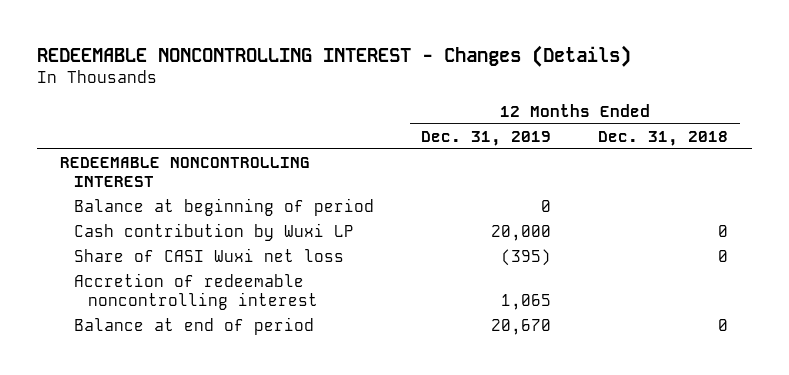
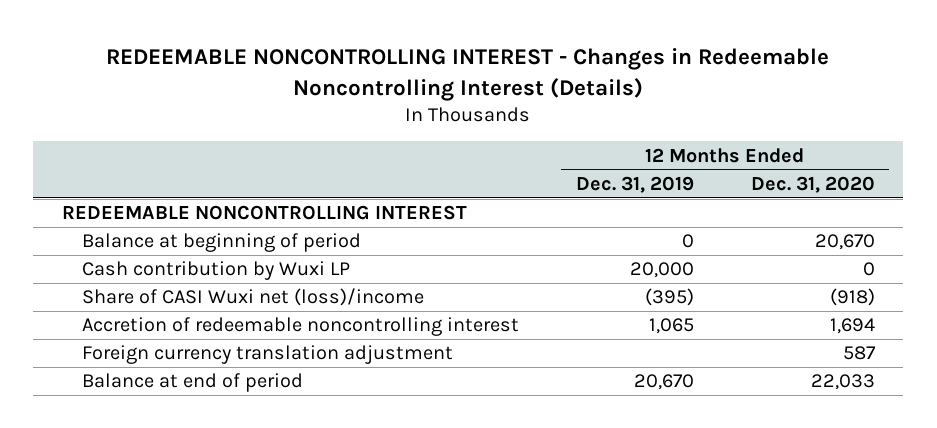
- REDEEMABLE NONCONTROLLING INTEREST - Changes (Details)
+ REDEEMABLE NONCONTROLLING INTEREST - Changes in Redeemable Noncontrolling Interest (Details)
- | 12 Months Ended Dec. 31, 2019 | 12 Months Ended Dec. 31, 2018
+ | 12 Months Ended Dec. 31, 2019 | 12 Months Ended Dec. 31, 2020
- Share of CASI Wuxi net loss | (395) | 0
+ Share of CASI Wuxi net (loss)/income | (395) | (918)
+ Foreign currency translation adjustment | | 587

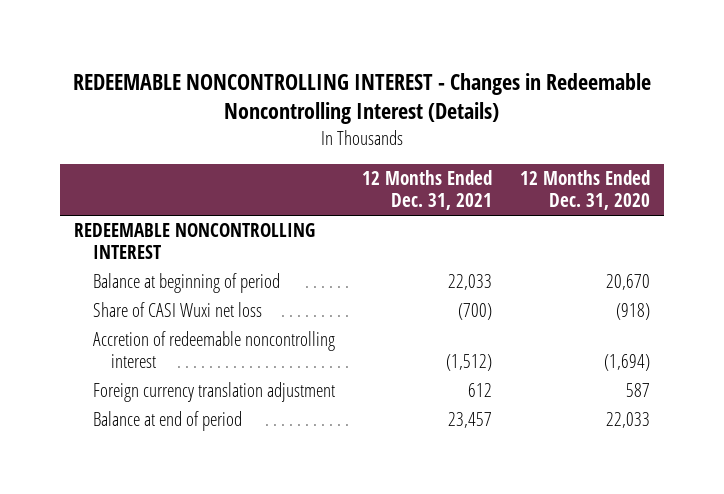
- | 12 Months Ended Dec. 31, 2019 | 12 Months Ended Dec. 31, 2020
+ | 12 Months Ended Dec. 31, 2021 | 12 Months Ended Dec. 31, 2020
- Cash contribution by Wuxi LP | 20,000 | 0
- Share of CASI Wuxi net (loss)/income | (395) | (918)
- Accretion of redeemable noncontrolling interest | 1,065 | 1,694
+ Share of CASI Wuxi net loss | (700) | (918)
+ Accretion of redeemable noncontrolling interest | (1,512) | (1,694)

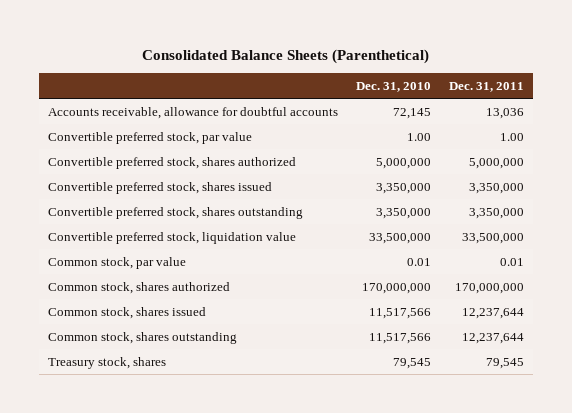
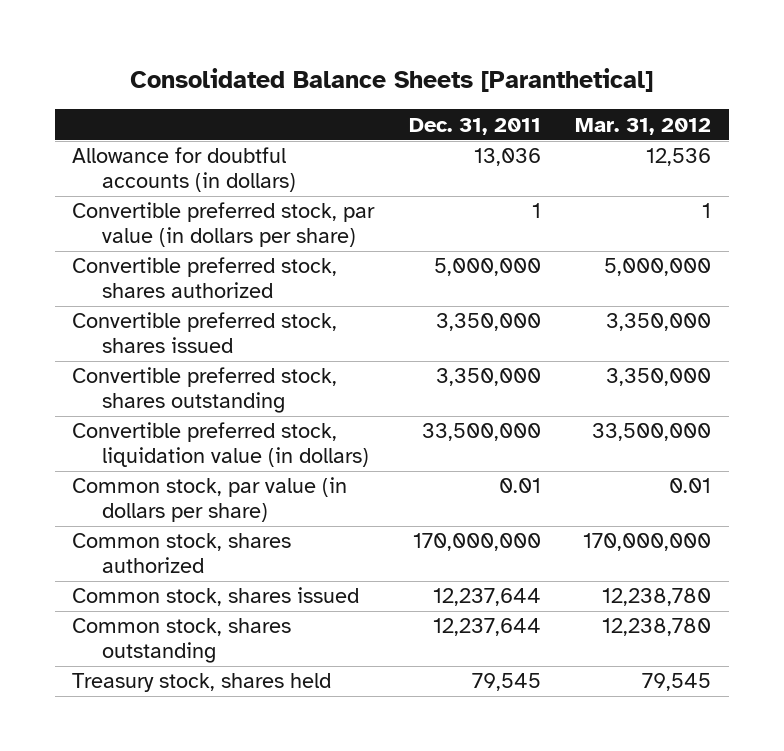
- Consolidated Balance Sheets (Parenthetical)
+ Consolidated Balance Sheets [Paranthetical]
- | Dec. 31, 2010 | Dec. 31, 2011
+ | Dec. 31, 2011 | Mar. 31, 2012
- Accounts receivable, allowance for doubtful accounts | 72,145 | 13,036
- Convertible preferred stock, par value | 1.00 | 1.00
+ Allowance for doubtful accounts (in dollars) | 13,036 | 12,536
+ Convertible preferred stock, par value (in dollars per share) | 1 | 1
- Convertible preferred stock, liquidation value | 33,500,000 | 33,500,000
- Common stock, par value | 0.01 | 0.01
+ Convertible preferred stock, liquidation value (in dollars) | 33,500,000 | 33,500,000
+ Common stock, par value (in dollars per share) | 0.01 | 0.01
- Treasury stock, shares | 79,545 | 79,545
+ Treasury stock, shares held | 79,545 | 79,545

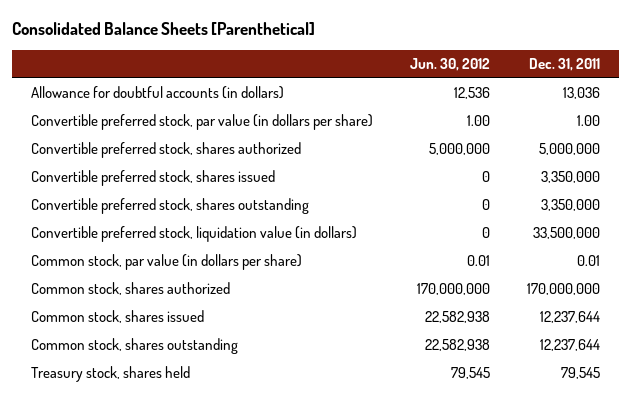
- Consolidated Balance Sheets [Paranthetical]
+ Consolidated Balance Sheets [Parenthetical]
- | Dec. 31, 2011 | Mar. 31, 2012
+ | Jun. 30, 2012 | Dec. 31, 2011
- Convertible preferred stock, par value (in dollars per share) | 1 | 1
+ Convertible preferred stock, par value (in dollars per share) | 1.00 | 1.00

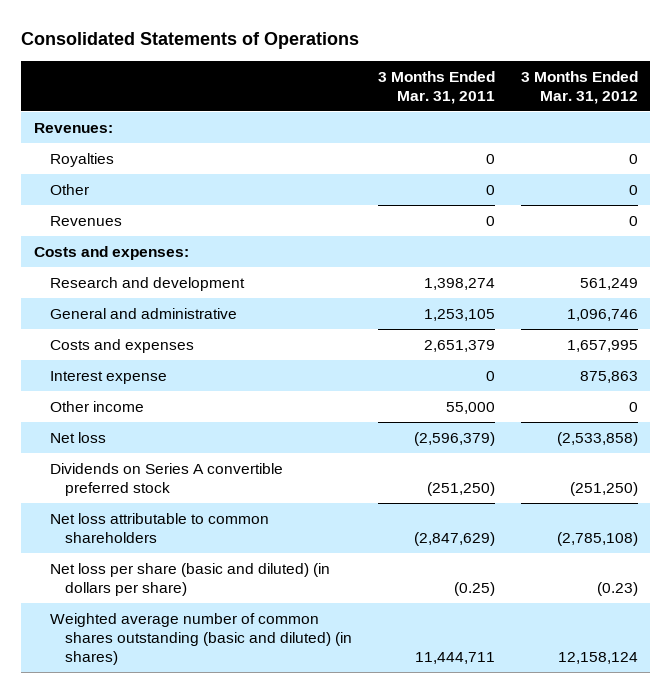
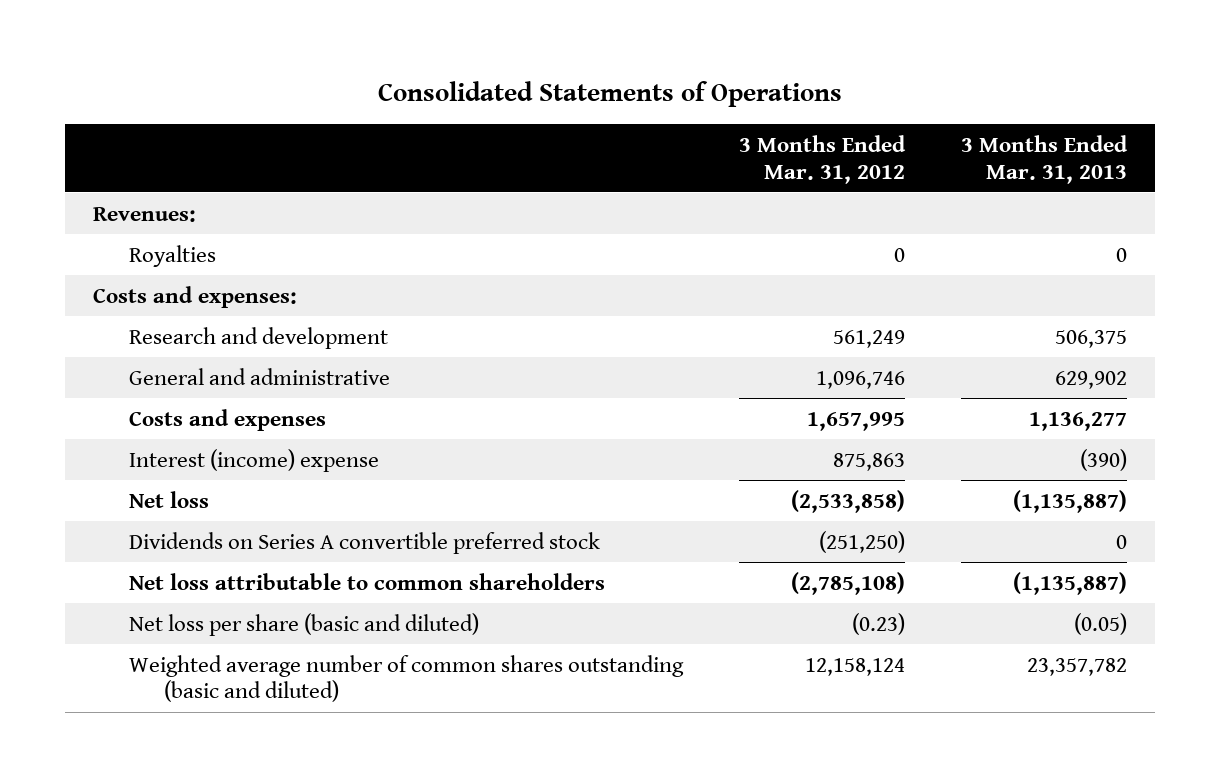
- | 3 Months Ended Mar. 31, 2011 | 3 Months Ended Mar. 31, 2012
+ | 3 Months Ended Mar. 31, 2012 | 3 Months Ended Mar. 31, 2013
- Other | 0 | 0
- Revenues | 0 | 0
- Interest expense | 0 | 875,863
- Other income | 55,000 | 0
+ Interest (income) expense | 875,863 | (390)
- Net loss per share (basic and diluted) (in dollars per share) | (0.25) | (0.23)
- Weighted average number of common shares outstanding (basic and diluted) (in shares) | 11,444,711 | 12,158,124
+ Net loss per share (basic and diluted) | (0.23) | (0.05)
+ Weighted average number of common shares outstanding (basic and diluted) | 12,158,124 | 23,357,782

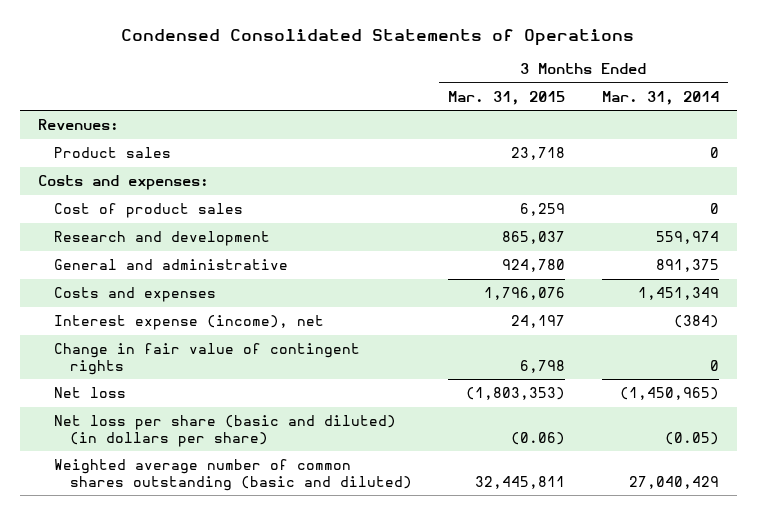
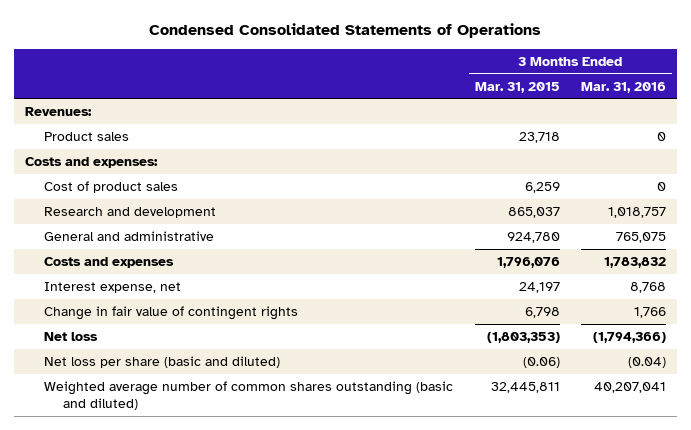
- | 3 Months Ended Mar. 31, 2015 | 3 Months Ended Mar. 31, 2014
+ | 3 Months Ended Mar. 31, 2015 | 3 Months Ended Mar. 31, 2016
- Interest expense (income), net | 24,197 | (384)
+ Interest expense, net | 24,197 | 8,768
- Net loss per share (basic and diluted) (in dollars per share) | (0.06) | (0.05)
+ Net loss per share (basic and diluted) | (0.06) | (0.04)

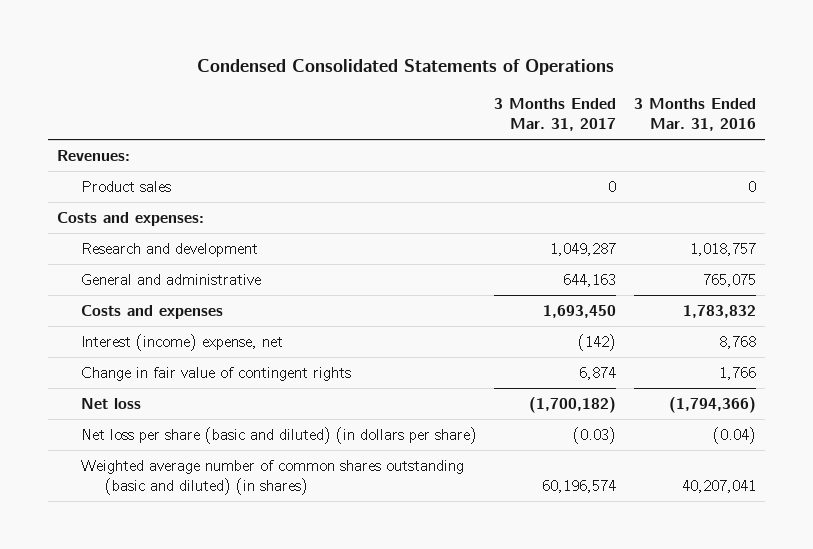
- | 3 Months Ended Mar. 31, 2015 | 3 Months Ended Mar. 31, 2016
+ | 3 Months Ended Mar. 31, 2017 | 3 Months Ended Mar. 31, 2016
- Cost of product sales | 6,259 | 0
- Interest expense, net | 24,197 | 8,768
+ Interest (income) expense, net | (142) | 8,768
- Net loss per share (basic and diluted) | (0.06) | (0.04)
- Weighted average number of common shares outstanding (basic and diluted) | 32,445,811 | 40,207,041
+ Net loss per share (basic and diluted) (in dollars per share) | (0.03) | (0.04)
+ Weighted average number of common shares outstanding (basic and diluted) (in shares) | 60,196,574 | 40,207,041

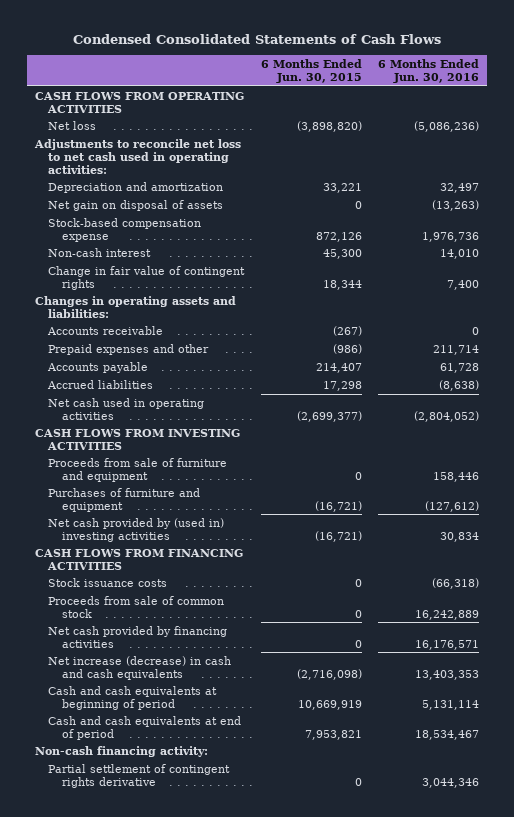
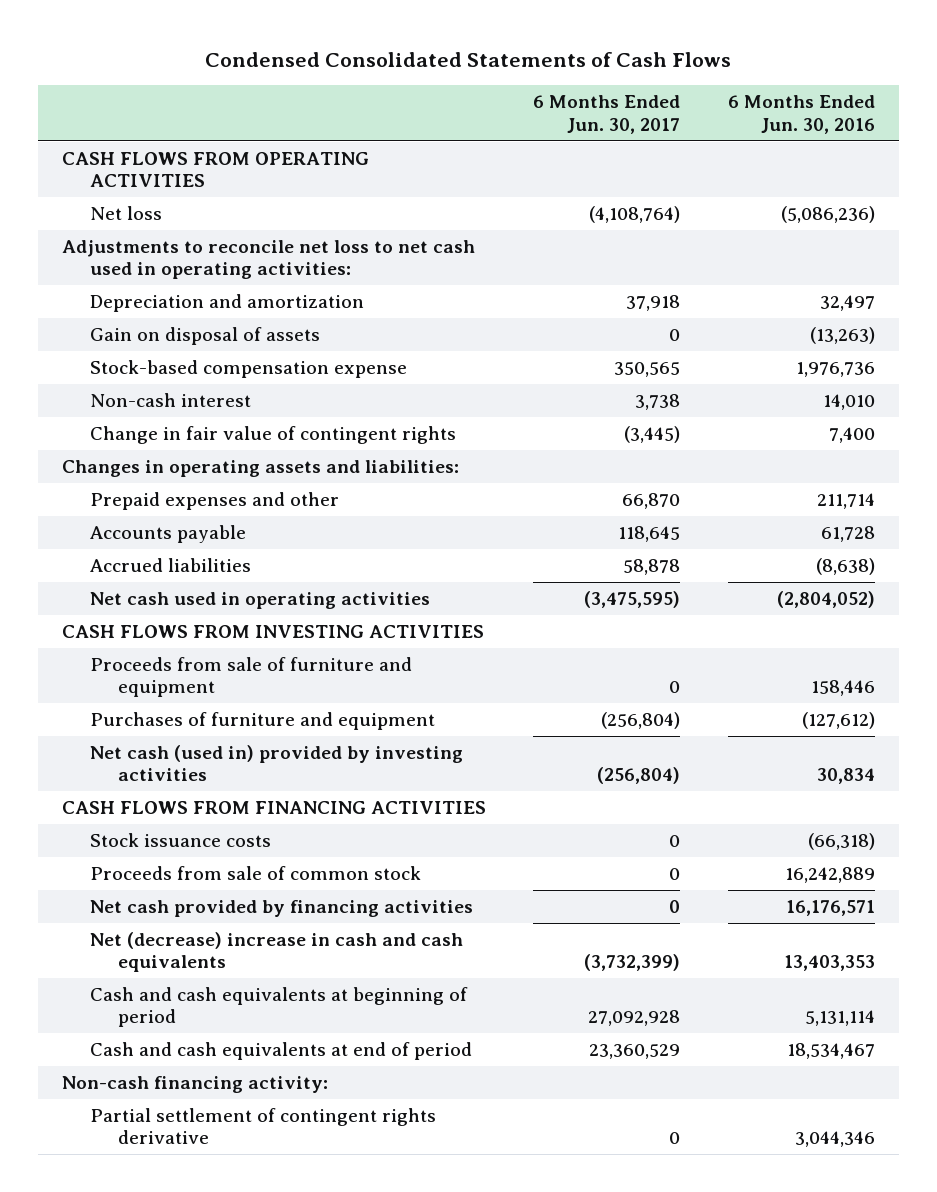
- | 6 Months Ended Jun. 30, 2015 | 6 Months Ended Jun. 30, 2016
+ | 6 Months Ended Jun. 30, 2017 | 6 Months Ended Jun. 30, 2016
- Net gain on disposal of assets | 0 | (13,263)
+ Gain on disposal of assets | 0 | (13,263)
- Accounts receivable | (267) | 0
- Net cash provided by (used in) investing activities | (16,721) | 30,834
+ Net cash (used in) provided by investing activities | (256,804) | 30,834
- Net increase (decrease) in cash and cash equivalents | (2,716,098) | 13,403,353
+ Net (decrease) increase in cash and cash equivalents | (3,732,399) | 13,403,353

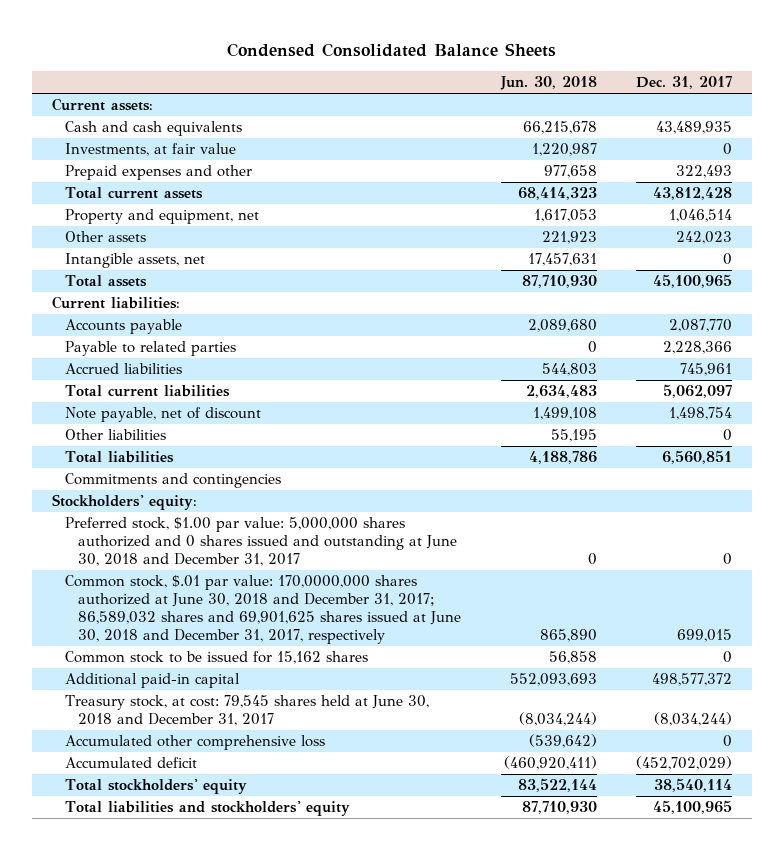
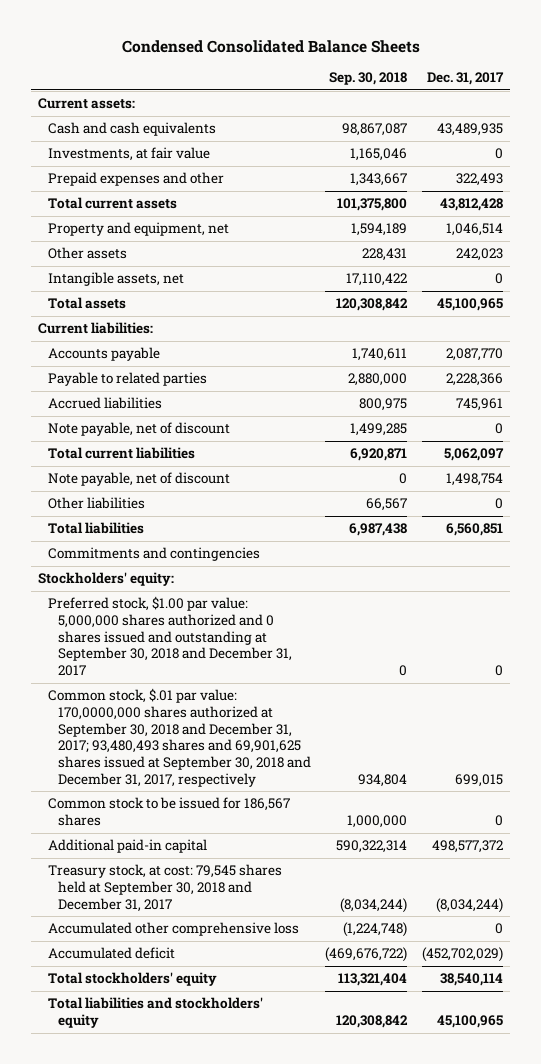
- | Jun. 30, 2018 | Dec. 31, 2017
+ | Sep. 30, 2018 | Dec. 31, 2017
+ Note payable, net of discount | 1,499,285 | 0
- Preferred stock, $1.00 par value: 5,000,000 shares authorized and 0 shares issued and outstanding at June 30, 2018 and December 31, 2017 | 0 | 0
- Common stock, $.01 par value: 170,0000,000 shares authorized at June 30, 2018 and December 31, 2017; 86,589,032 shares and 69,901,625 shares issued at June 30, 2018 and December 31, 2017, respectively | 865,890 | 699,015
- Common stock to be issued for 15,162 shares | 56,858 | 0
+ Preferred stock, $1.00 par value: 5,000,000 shares authorized and 0 shares issued and outstanding at September 30, 2018 and December 31, 2017 | 0 | 0
+ Common stock, $.01 par value: 170,0000,000 shares authorized at September 30, 2018 and December 31, 2017; 93,480,493 shares and 69,901,625 shares issued at September 30, 2018 and December 31, 2017, respectively | 934,804 | 699,015
+ Common stock to be issued for 186,567 shares | 1,000,000 | 0
- Treasury stock, at cost: 79,545 shares held at June 30, 2018 and December 31, 2017 | (8,034,244) | (8,034,244)
+ Treasury stock, at cost: 79,545 shares held at September 30, 2018 and December 31, 2017 | (8,034,244) | (8,034,244)

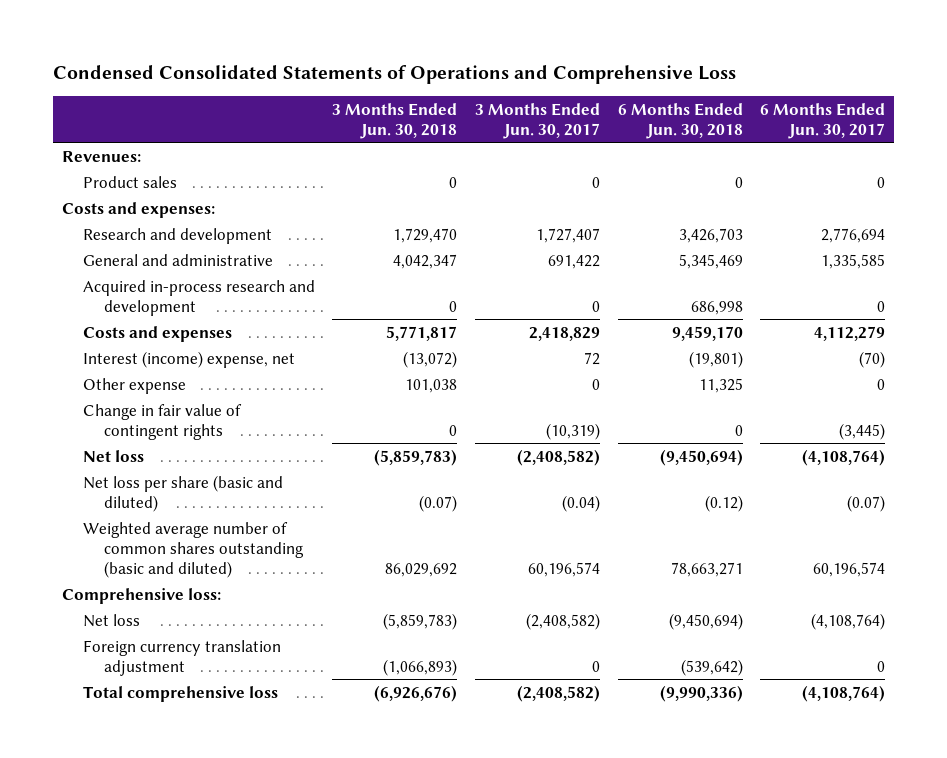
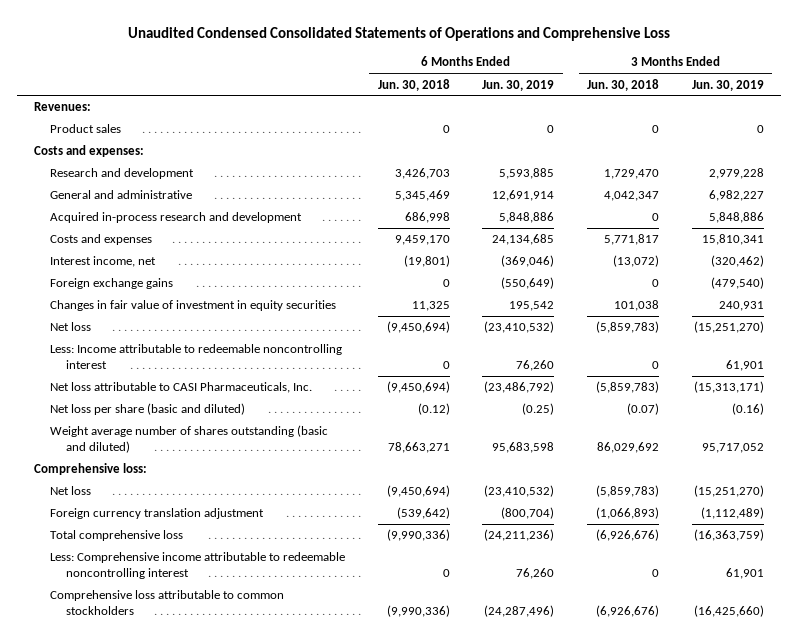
- Condensed Consolidated Statements of Operations and Comprehensive Loss
+ Unaudited Condensed Consolidated Statements of Operations and Comprehensive Loss
- | 3 Months Ended Jun. 30, 2018 | 3 Months Ended Jun. 30, 2017 | 6 Months Ended Jun. 30, 2018 | 6 Months Ended Jun. 30, 2017
+ | 6 Months Ended Jun. 30, 2018 | 6 Months Ended Jun. 30, 2019 | 3 Months Ended Jun. 30, 2018 | 3 Months Ended Jun. 30, 2019
- Interest (income) expense, net | (13,072) | 72 | (19,801) | (70)
- Other expense | 101,038 | 0 | 11,325 | 0
- Change in fair value of contingent rights | 0 | (10,319) | 0 | (3,445)
+ Interest income, net | (19,801) | (369,046) | (13,072) | (320,462)
+ Foreign exchange gains | 0 | (550,649) | 0 | (479,540)
+ Changes in fair value of investment in equity securities | 11,325 | 195,542 | 101,038 | 240,931
+ Less: Income attributable to redeemable noncontrolling interest | 0 | 76,260 | 0 | 61,901
+ Net loss attributable to CASI Pharmaceuticals, Inc. | (9,450,694) | (23,486,792) | (5,859,783) | (15,313,171)
- Weighted average number of common shares outstanding (basic and diluted) | 86,029,692 | 60,196,574 | 78,663,271 | 60,196,574
+ Weight average number of shares outstanding (basic and diluted) | 78,663,271 | 95,683,598 | 86,029,692 | 95,717,052
+ Less: Comprehensive income attributable to redeemable noncontrolling interest | 0 | 76,260 | 0 | 61,901
+ Comprehensive loss attributable to common stockholders | (9,990,336) | (24,287,496) | (6,926,676) | (16,425,660)

